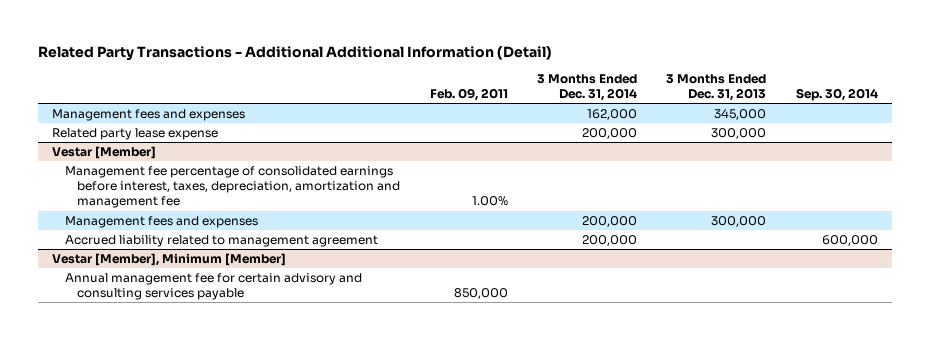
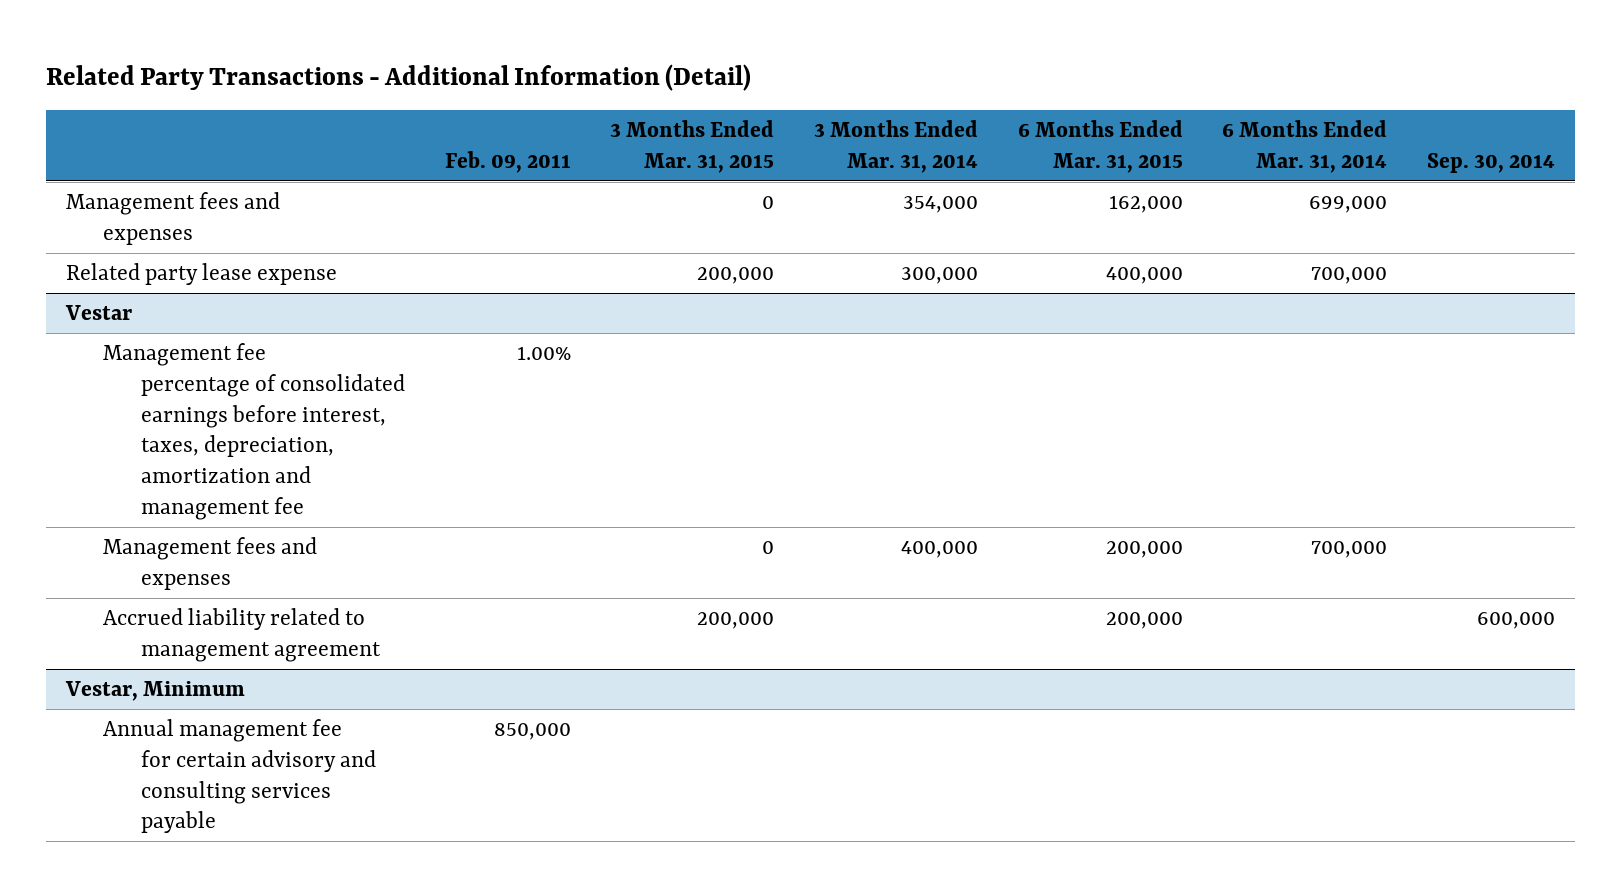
- Related Party Transactions - Additional Additional Information (Detail)
+ Related Party Transactions - Additional Information (Detail)
- | Feb. 09, 2011 | 3 Months Ended Dec. 31, 2014 | 3 Months Ended Dec. 31, 2013 | Sep. 30, 2014
+ | Feb. 09, 2011 | 3 Months Ended Mar. 31, 2015 | 3 Months Ended Mar. 31, 2014 | 6 Months Ended Mar. 31, 2015 | 6 Months Ended Mar. 31, 2014 | Sep. 30, 2014
- Vestar [Member]
+ Vestar
- Vestar [Member], Minimum [Member]
+ Vestar, Minimum

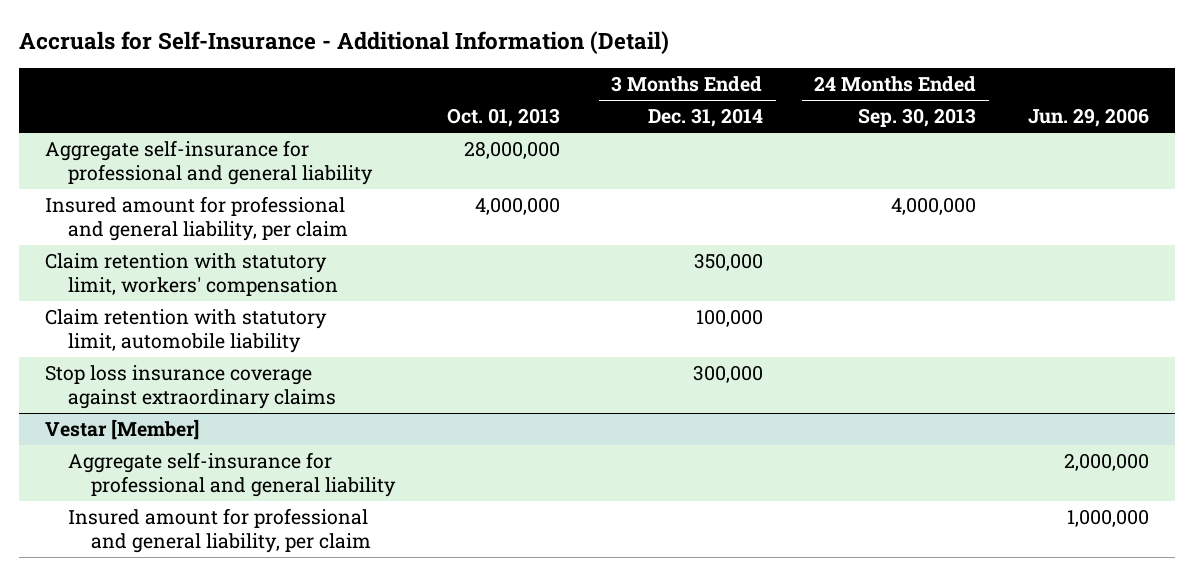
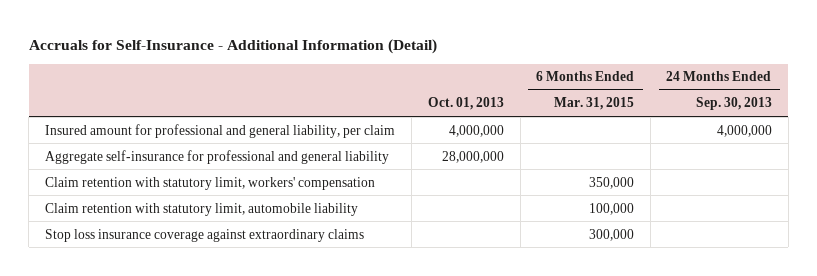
- | Oct. 01, 2013 | 3 Months Ended Dec. 31, 2014 | 24 Months Ended Sep. 30, 2013 | Jun. 29, 2006
+ | Oct. 01, 2013 | 6 Months Ended Mar. 31, 2015 | 24 Months Ended Sep. 30, 2013
moved down: Aggregate self-insurance for professional and general liability | 28,000,000 | |
- Vestar [Member]
- Aggregate self-insurance for professional and general liability | | | | 2,000,000
- Insured amount for professional and general liability, per claim | | | | 1,000,000

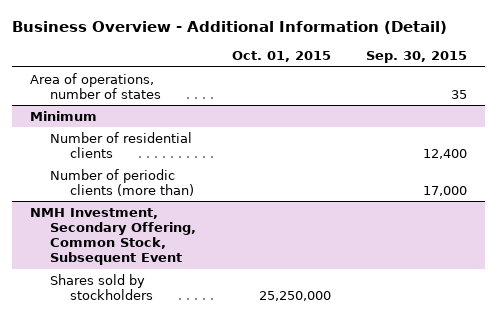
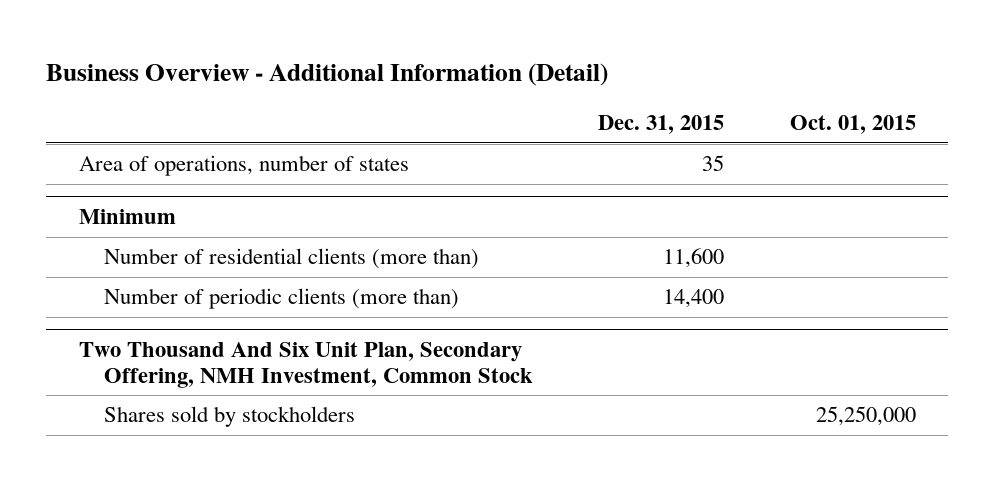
- | Oct. 01, 2015 | Sep. 30, 2015
+ | Dec. 31, 2015 | Oct. 01, 2015
@ Minimum
- Number of residential clients | | 12,400
+ Number of residential clients (more than) | 11,600 |
- NMH Investment, Secondary Offering, Common Stock, Subsequent Event
+ Two Thousand And Six Unit Plan, Secondary Offering, NMH Investment, Common Stock

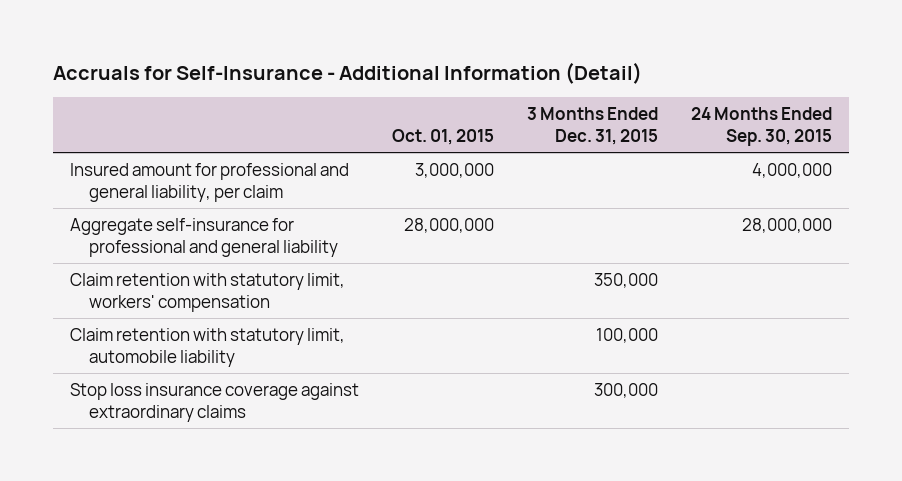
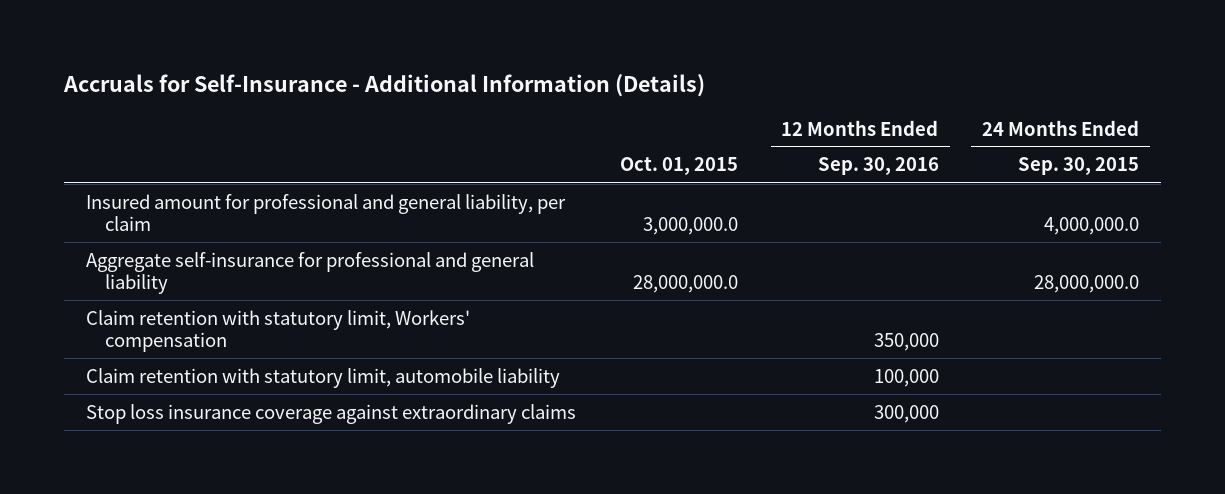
- Accruals for Self-Insurance - Additional Information (Detail)
+ Accruals for Self-Insurance - Additional Information (Details)
- | Oct. 01, 2015 | 3 Months Ended Dec. 31, 2015 | 24 Months Ended Sep. 30, 2015
+ | Oct. 01, 2015 | 12 Months Ended Sep. 30, 2016 | 24 Months Ended Sep. 30, 2015
- Insured amount for professional and general liability, per claim | 3,000,000 | | 4,000,000
- Aggregate self-insurance for professional and general liability | 28,000,000 | | 28,000,000
- Claim retention with statutory limit, workers' compensation | | 350,000 |
+ Insured amount for professional and general liability, per claim | 3,000,000.0 | | 4,000,000.0
+ Aggregate self-insurance for professional and general liability | 28,000,000.0 | | 28,000,000.0
+ Claim retention with statutory limit, Workers' compensation | | 350,000 |

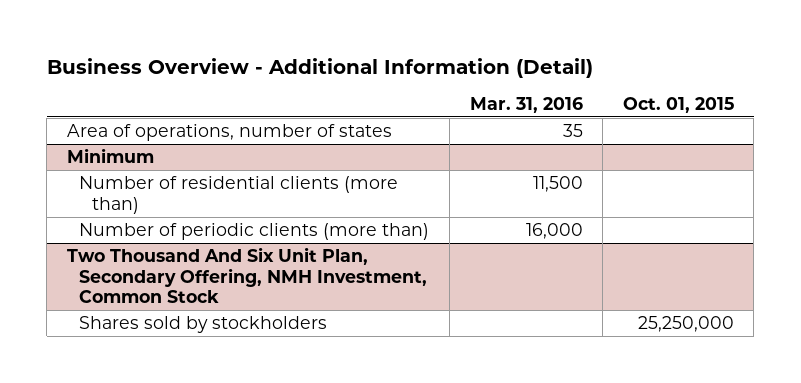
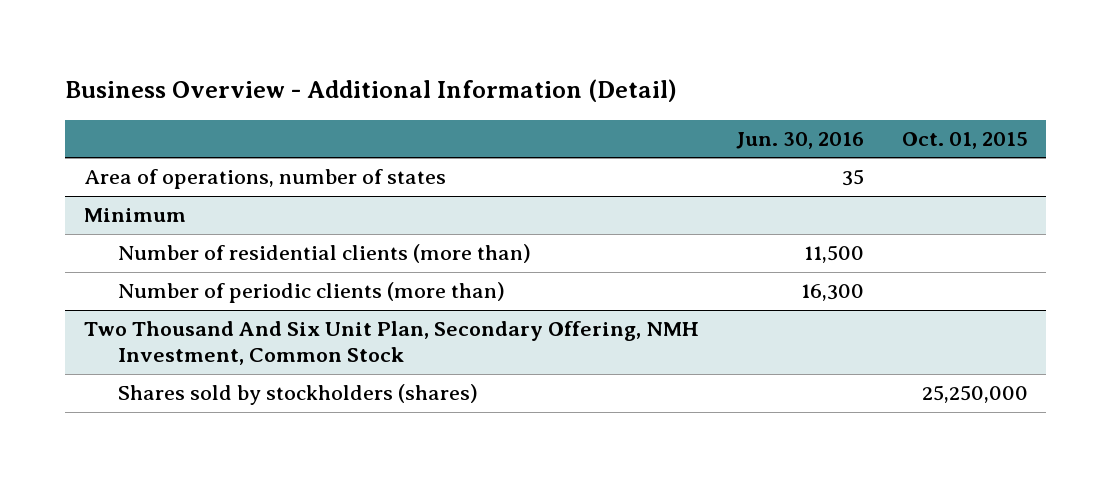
- | Mar. 31, 2016 | Oct. 01, 2015
+ | Jun. 30, 2016 | Oct. 01, 2015
@ Two Thousand And Six Unit Plan, Secondary Offering, NMH Investment, Common Stock
- Shares sold by stockholders | | 25,250,000
+ Shares sold by stockholders (shares) | | 25,250,000

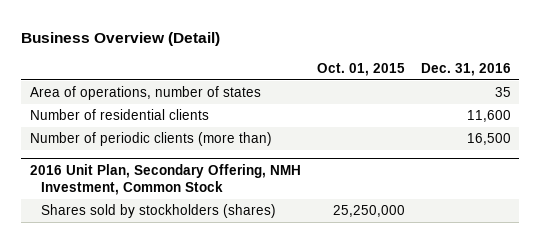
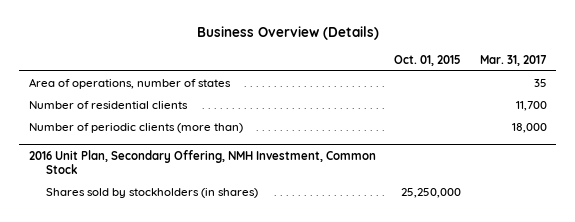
- Business Overview (Detail)
+ Business Overview (Details)
- | Oct. 01, 2015 | Dec. 31, 2016
+ | Oct. 01, 2015 | Mar. 31, 2017
@ 2016 Unit Plan, Secondary Offering, NMH Investment, Common Stock
- Shares sold by stockholders (shares) | 25,250,000 |
+ Shares sold by stockholders (in shares) | 25,250,000 |

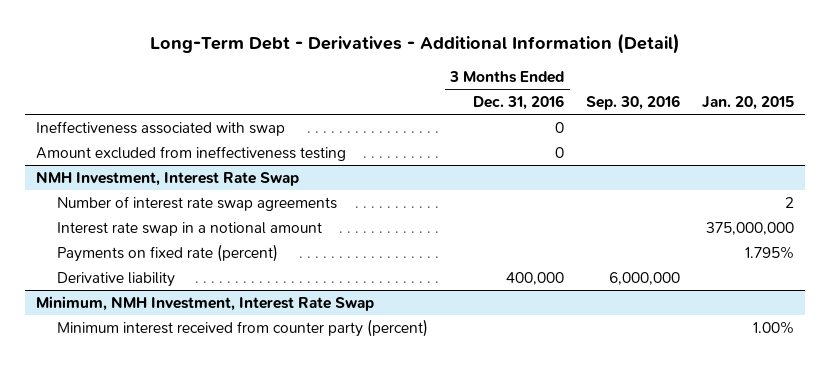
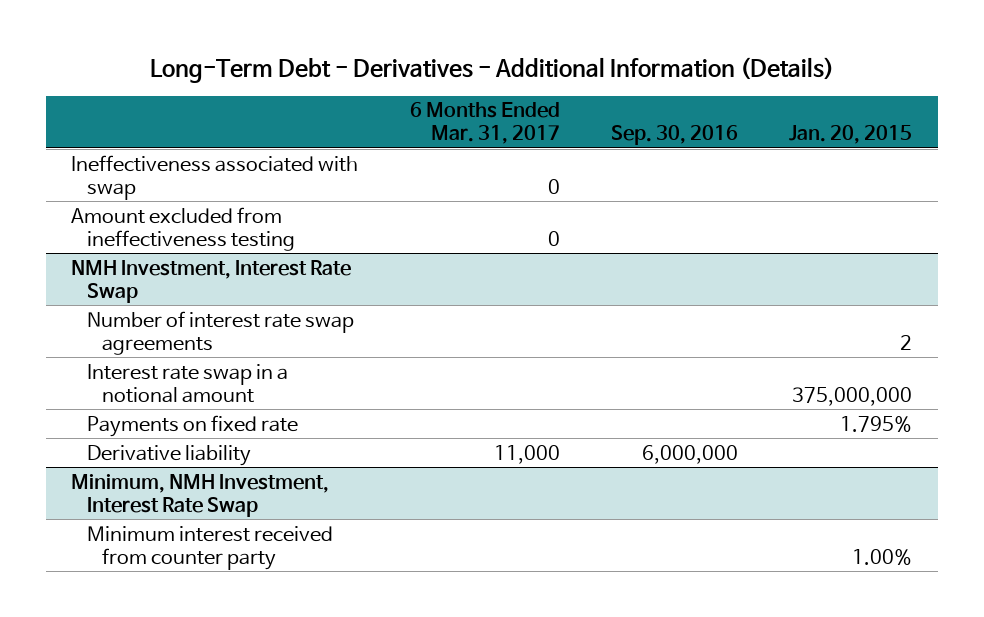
- Long-Term Debt - Derivatives - Additional Information (Detail)
+ Long-Term Debt - Derivatives - Additional Information (Details)
- | 3 Months Ended Dec. 31, 2016 | Sep. 30, 2016 | Jan. 20, 2015
+ | 6 Months Ended Mar. 31, 2017 | Sep. 30, 2016 | Jan. 20, 2015
@ NMH Investment, Interest Rate Swap
- Payments on fixed rate (percent) | | | 1.795%
+ Payments on fixed rate | | | 1.795%
@ Minimum, NMH Investment, Interest Rate Swap
- Minimum interest received from counter party (percent) | | | 1.00%
+ Minimum interest received from counter party | | | 1.00%

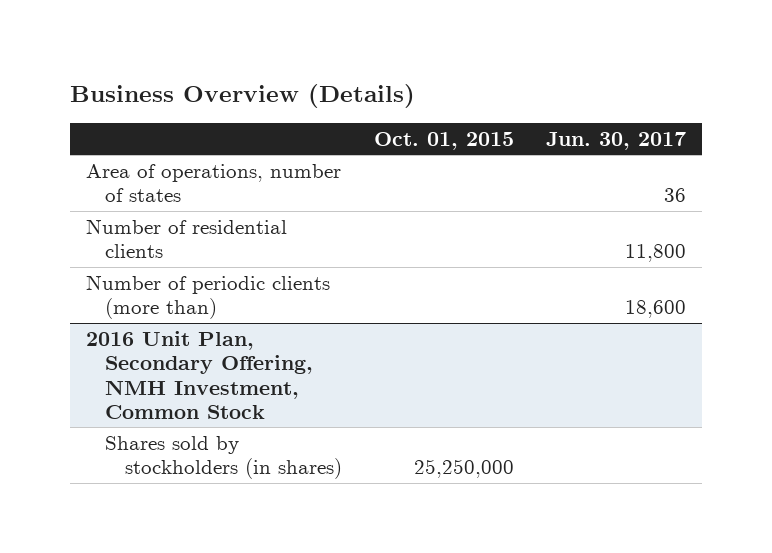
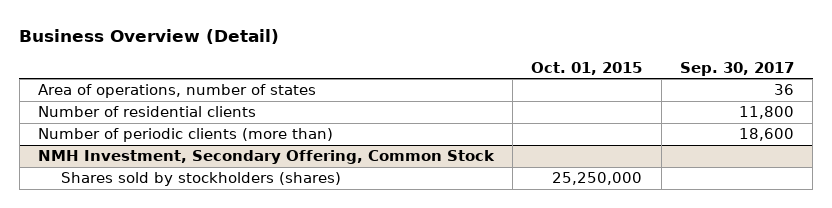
- Business Overview (Details)
+ Business Overview (Detail)
- | Oct. 01, 2015 | Jun. 30, 2017
+ | Oct. 01, 2015 | Sep. 30, 2017
- 2016 Unit Plan, Secondary Offering, NMH Investment, Common Stock
- Shares sold by stockholders (in shares) | 25,250,000 |
+ NMH Investment, Secondary Offering, Common Stock
+ Shares sold by stockholders (shares) | 25,250,000 |

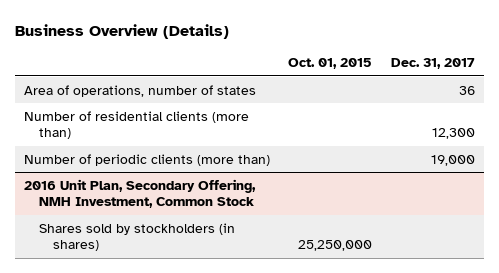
- Business Overview (Detail)
+ Business Overview (Details)
- | Oct. 01, 2015 | Sep. 30, 2017
+ | Oct. 01, 2015 | Dec. 31, 2017
- Number of residential clients | | 11,800
+ Number of residential clients (more than) | | 12,300
- NMH Investment, Secondary Offering, Common Stock
- Shares sold by stockholders (shares) | 25,250,000 |
+ 2016 Unit Plan, Secondary Offering, NMH Investment, Common Stock
+ Shares sold by stockholders (in shares) | 25,250,000 |

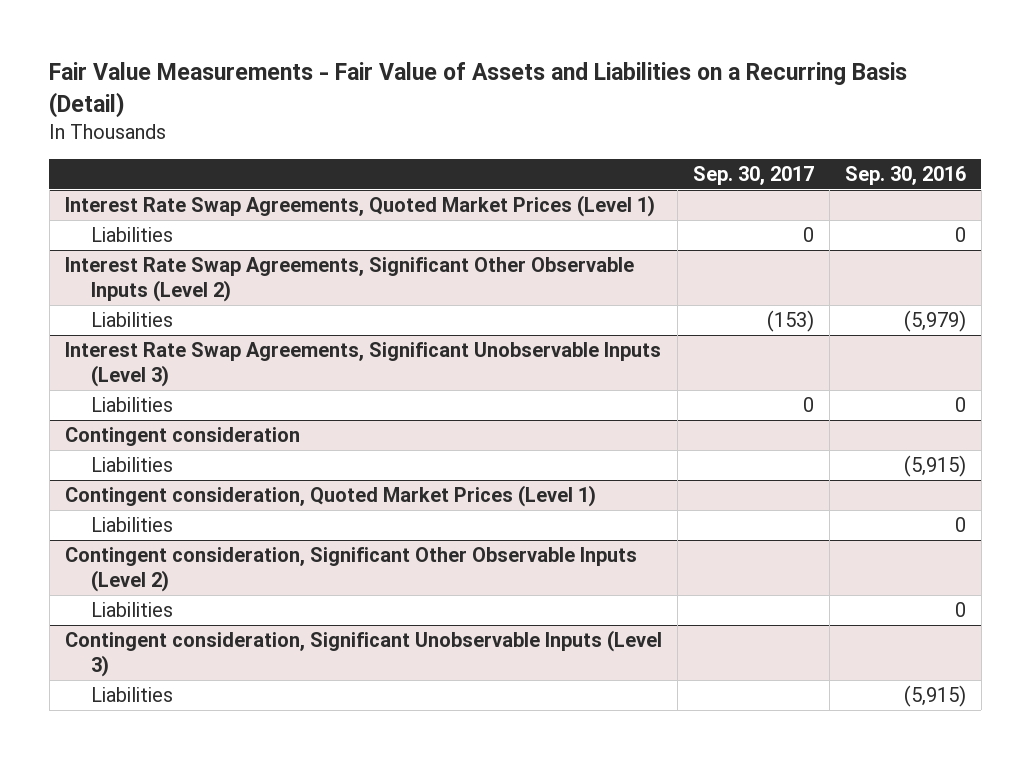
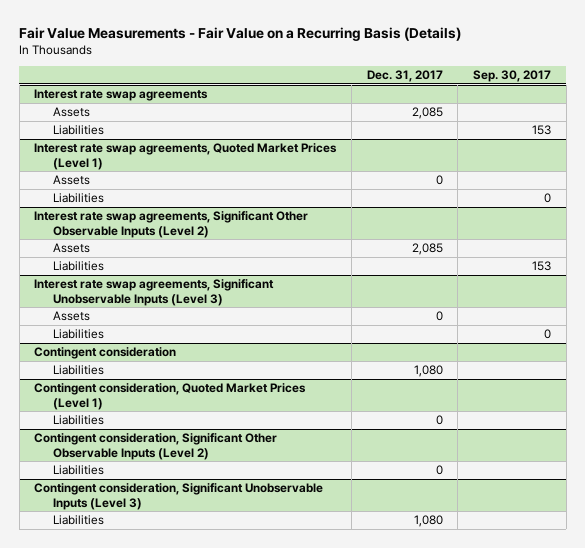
- Fair Value Measurements - Fair Value of Assets and Liabilities on a Recurring Basis (Detail)
+ Fair Value Measurements - Fair Value on a Recurring Basis (Details)
- | Sep. 30, 2017 | Sep. 30, 2016
+ | Dec. 31, 2017 | Sep. 30, 2017
- Interest Rate Swap Agreements, Quoted Market Prices (Level 1)
+ Interest rate swap agreements
+ Assets | 2,085 |
+ Liabilities | | 153
+ Interest rate swap agreements, Quoted Market Prices (Level 1)
+ Assets | 0 |
- Interest Rate Swap Agreements, Significant Other Observable Inputs (Level 2)
- Liabilities | (153) | (5,979)
- Interest Rate Swap Agreements, Significant Unobservable Inputs (Level 3)
+ Interest rate swap agreements, Significant Other Observable Inputs (Level 2)
+ Assets | 2,085 |
+ Liabilities | | 153
+ Interest rate swap agreements, Significant Unobservable Inputs (Level 3)
+ Assets | 0 |

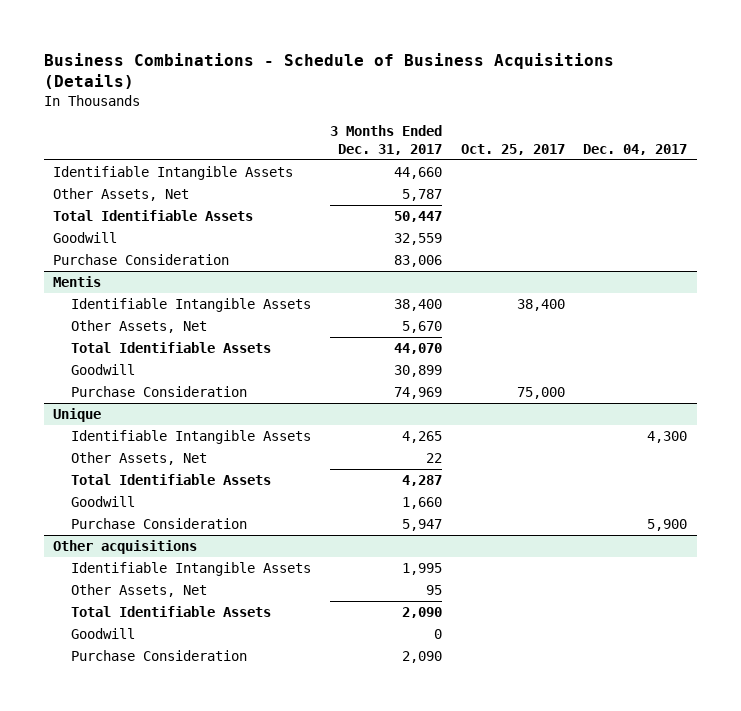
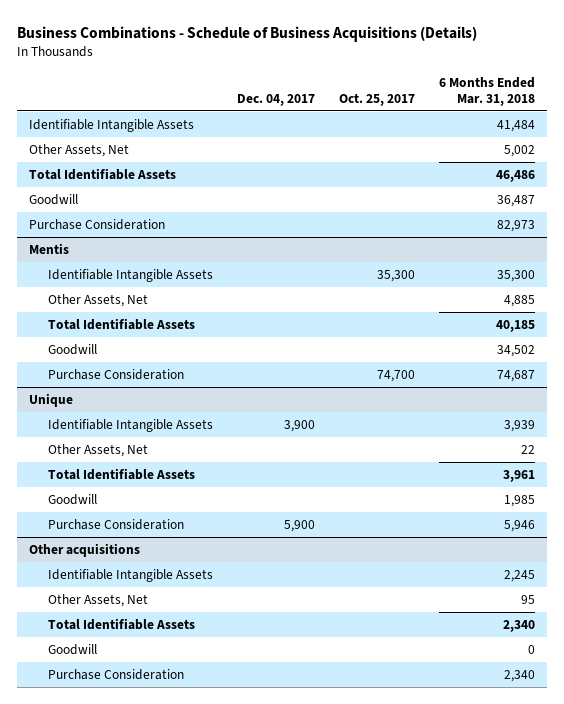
- | 3 Months Ended Dec. 31, 2017 | Oct. 25, 2017 | Dec. 04, 2017
+ | Dec. 04, 2017 | Oct. 25, 2017 | 6 Months Ended Mar. 31, 2018
@ Mentis
- Identifiable Intangible Assets | 38,400 | 38,400 |
+ Identifiable Intangible Assets | | 35,300 | 35,300
- Purchase Consideration | 74,969 | 75,000 |
+ Purchase Consideration | | 74,700 | 74,687
@ Unique
- Identifiable Intangible Assets | 4,265 | | 4,300
+ Identifiable Intangible Assets | 3,900 | | 3,939

